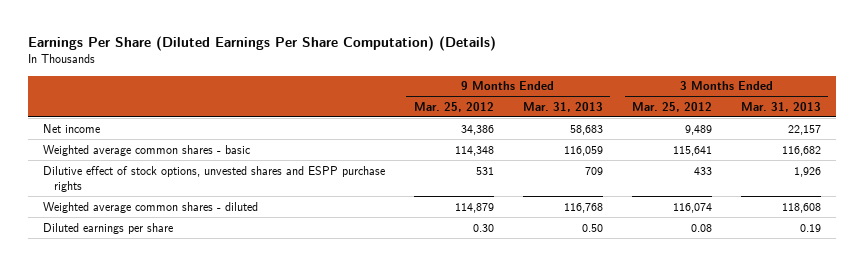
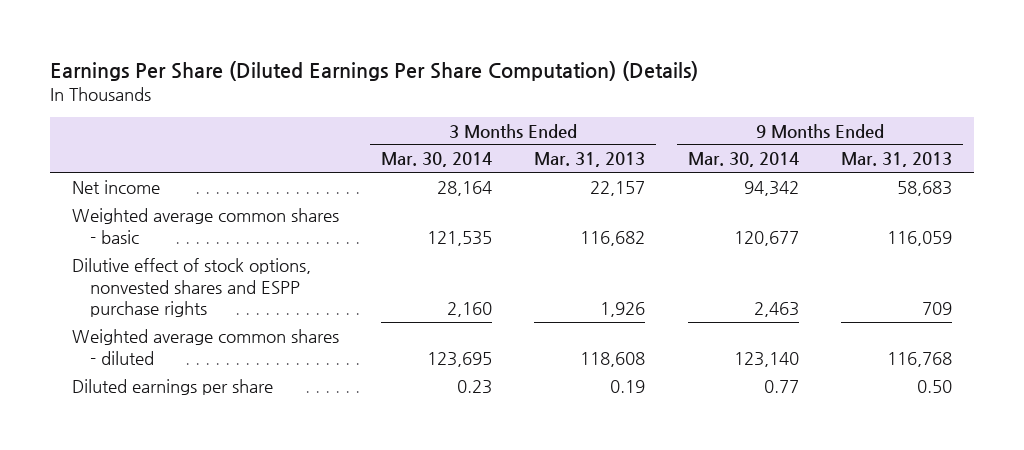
- | 9 Months Ended Mar. 25, 2012 | 9 Months Ended Mar. 31, 2013 | 3 Months Ended Mar. 25, 2012 | 3 Months Ended Mar. 31, 2013
+ | 3 Months Ended Mar. 30, 2014 | 3 Months Ended Mar. 31, 2013 | 9 Months Ended Mar. 30, 2014 | 9 Months Ended Mar. 31, 2013
- Dilutive effect of stock options, unvested shares and ESPP purchase rights | 531 | 709 | 433 | 1,926
+ Dilutive effect of stock options, nonvested shares and ESPP purchase rights | 2,160 | 1,926 | 2,463 | 709

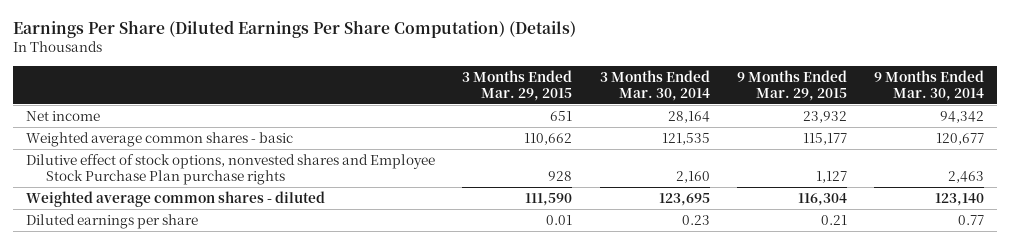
- | 3 Months Ended Mar. 30, 2014 | 3 Months Ended Mar. 31, 2013 | 9 Months Ended Mar. 30, 2014 | 9 Months Ended Mar. 31, 2013
+ | 3 Months Ended Mar. 29, 2015 | 3 Months Ended Mar. 30, 2014 | 9 Months Ended Mar. 29, 2015 | 9 Months Ended Mar. 30, 2014
- Dilutive effect of stock options, nonvested shares and ESPP purchase rights | 2,160 | 1,926 | 2,463 | 709
+ Dilutive effect of stock options, nonvested shares and Employee Stock Purchase Plan purchase rights | 928 | 2,160 | 1,127 | 2,463

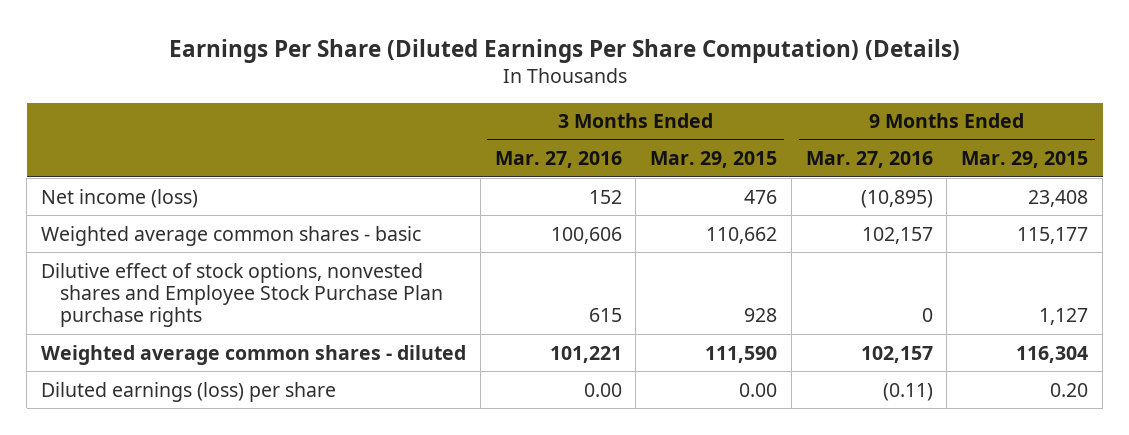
- | 3 Months Ended Mar. 29, 2015 | 3 Months Ended Mar. 30, 2014 | 9 Months Ended Mar. 29, 2015 | 9 Months Ended Mar. 30, 2014
+ | 3 Months Ended Mar. 27, 2016 | 3 Months Ended Mar. 29, 2015 | 9 Months Ended Mar. 27, 2016 | 9 Months Ended Mar. 29, 2015
- Net income | 651 | 28,164 | 23,932 | 94,342
+ Net income (loss) | 152 | 476 | (10,895) | 23,408
- Diluted earnings per share | 0.01 | 0.23 | 0.21 | 0.77
+ Diluted earnings (loss) per share | 0.00 | 0.00 | (0.11) | 0.20

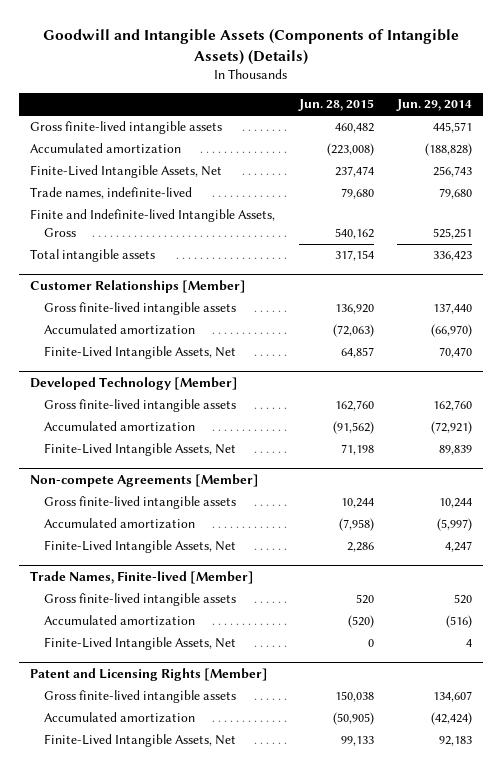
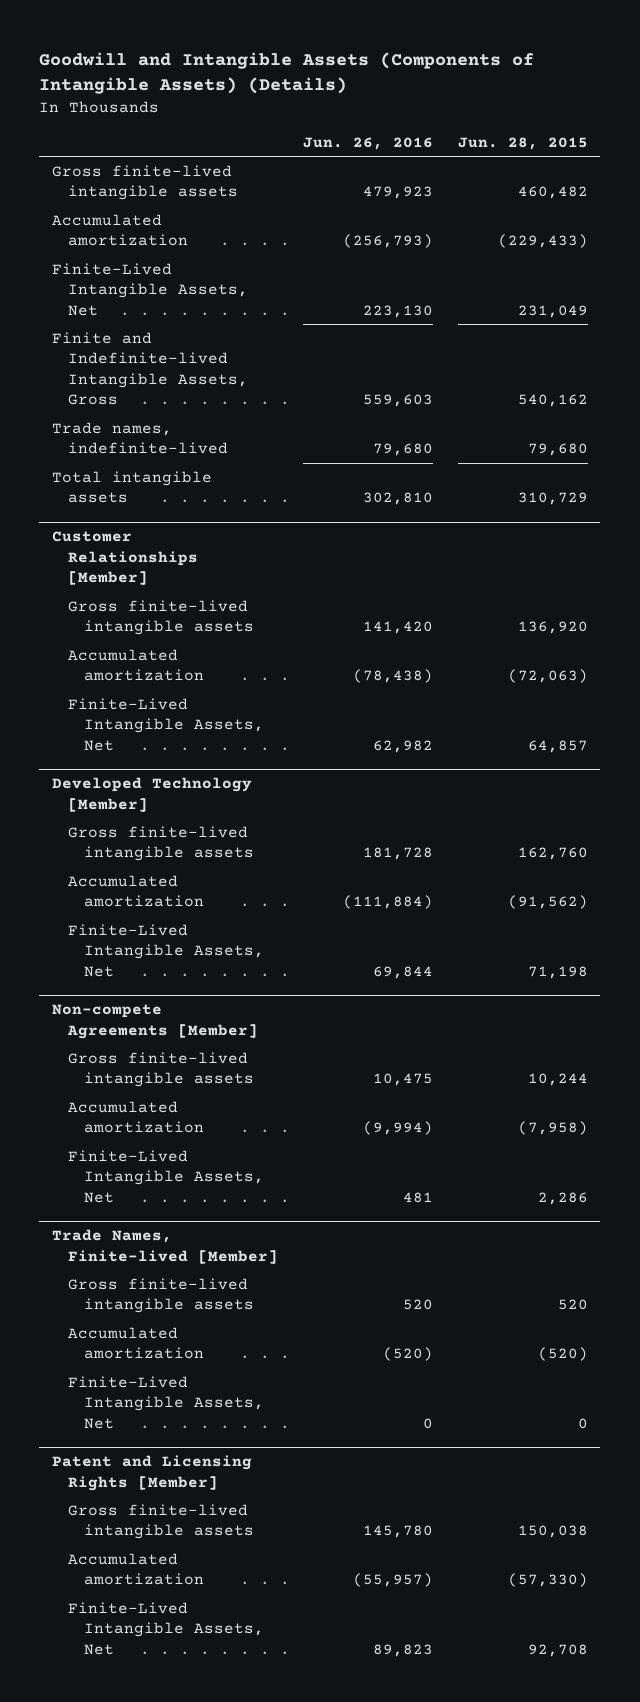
- | Jun. 28, 2015 | Jun. 29, 2014
+ | Jun. 26, 2016 | Jun. 28, 2015
- Accumulated amortization | (223,008) | (188,828)
- Finite-Lived Intangible Assets, Net | 237,474 | 256,743
+ Accumulated amortization | (256,793) | (229,433)
+ Finite-Lived Intangible Assets, Net | 223,130 | 231,049
- Total intangible assets | 317,154 | 336,423
moved down: Trade names, indefinite-lived | 79,680 | 79,680
+ Total intangible assets | 302,810 | 310,729
@ Patent and Licensing Rights [Member]
- Accumulated amortization | (50,905) | (42,424)
- Finite-Lived Intangible Assets, Net | 99,133 | 92,183
+ Accumulated amortization | (55,957) | (57,330)
+ Finite-Lived Intangible Assets, Net | 89,823 | 92,708

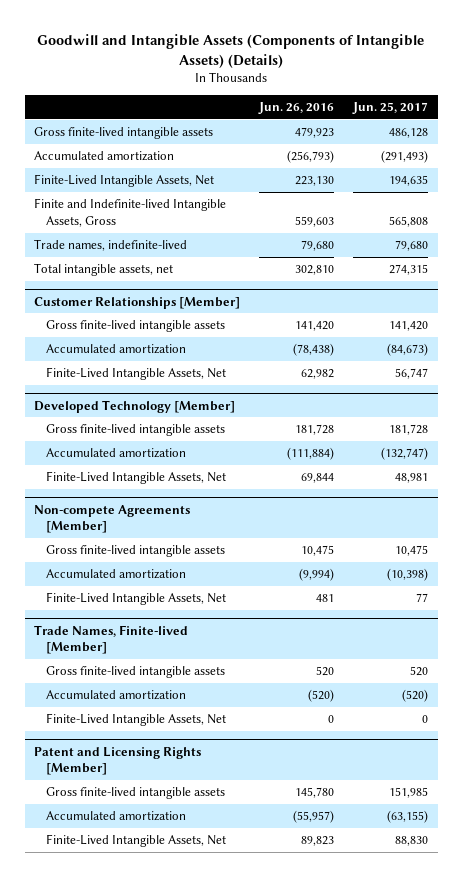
- | Jun. 26, 2016 | Jun. 28, 2015
+ | Jun. 26, 2016 | Jun. 25, 2017
- Total intangible assets | 302,810 | 310,729
+ Total intangible assets, net | 302,810 | 274,315

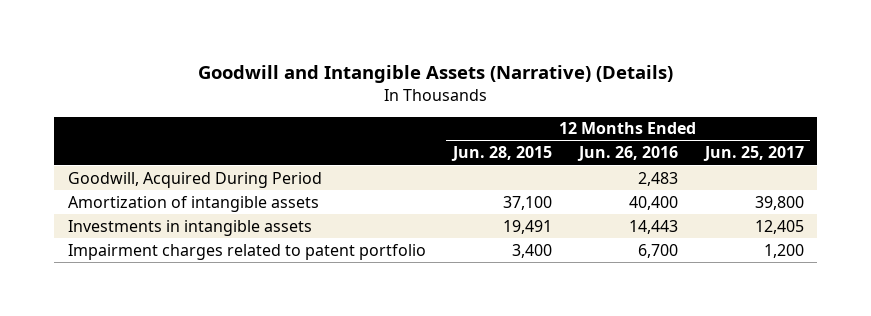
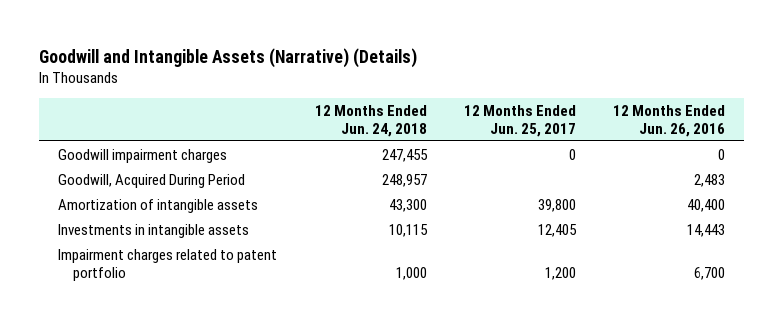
- | 12 Months Ended Jun. 28, 2015 | 12 Months Ended Jun. 26, 2016 | 12 Months Ended Jun. 25, 2017
+ | 12 Months Ended Jun. 24, 2018 | 12 Months Ended Jun. 25, 2017 | 12 Months Ended Jun. 26, 2016
+ Goodwill impairment charges | 247,455 | 0 | 0

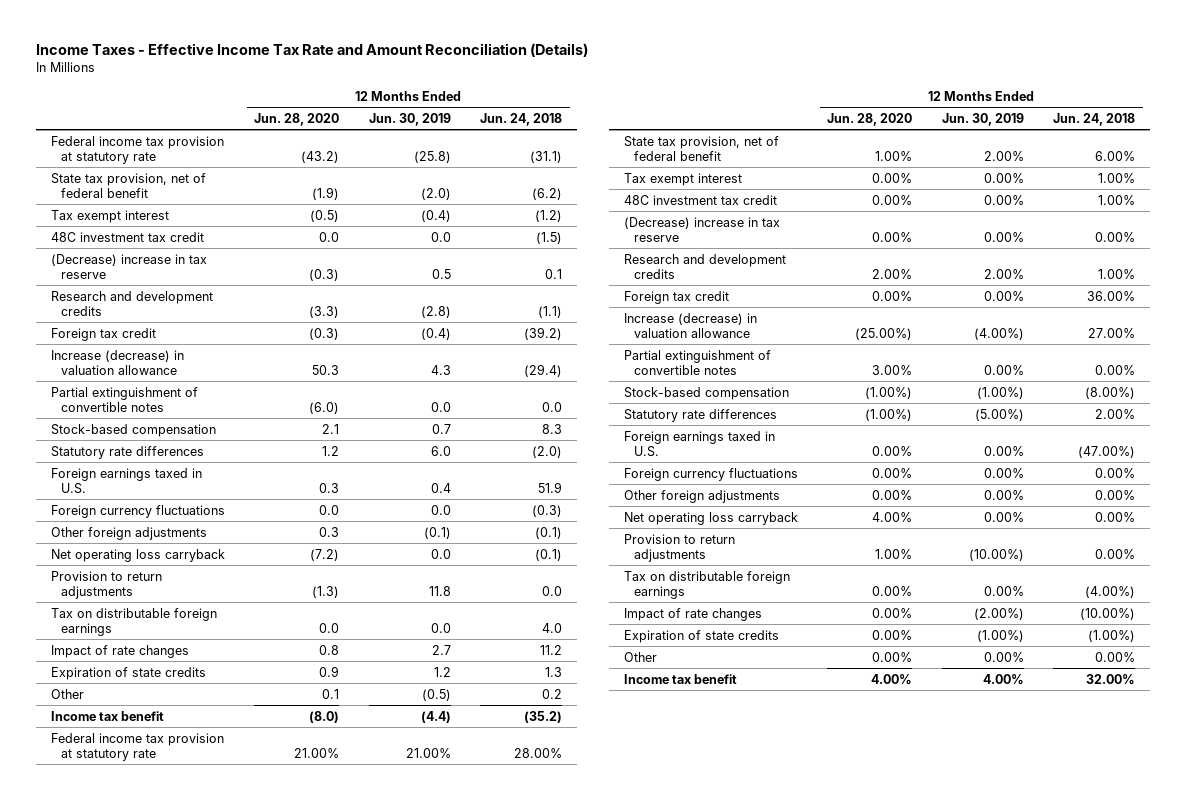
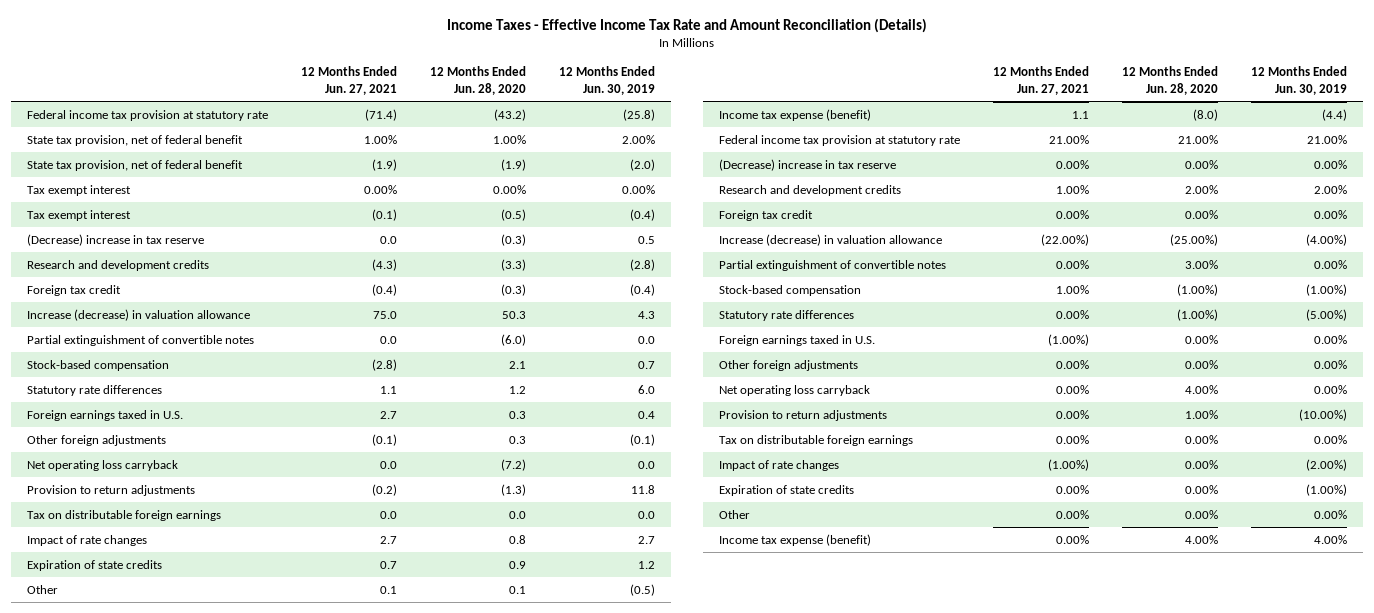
- | 12 Months Ended Jun. 28, 2020 | 12 Months Ended Jun. 30, 2019 | 12 Months Ended Jun. 24, 2018
+ | 12 Months Ended Jun. 27, 2021 | 12 Months Ended Jun. 28, 2020 | 12 Months Ended Jun. 30, 2019
moved up: State tax provision, net of federal benefit | 1.00% | 1.00% | 2.00%
moved up: Tax exempt interest | 0.00% | 0.00% | 0.00%
- 48C investment tax credit | 0.0 | 0.0 | (1.5)
- Foreign currency fluctuations | 0.0 | 0.0 | (0.3)
- Income tax benefit | (8.0) | (4.4) | (35.2)
+ Income tax expense (benefit) | 1.1 | (8.0) | (4.4)
- 48C investment tax credit | 0.00% | 0.00% | 1.00%
- Foreign currency fluctuations | 0.00% | 0.00% | 0.00%
- Income tax benefit | 4.00% | 4.00% | 32.00%
+ Income tax expense (benefit) | 0.00% | 4.00% | 4.00%

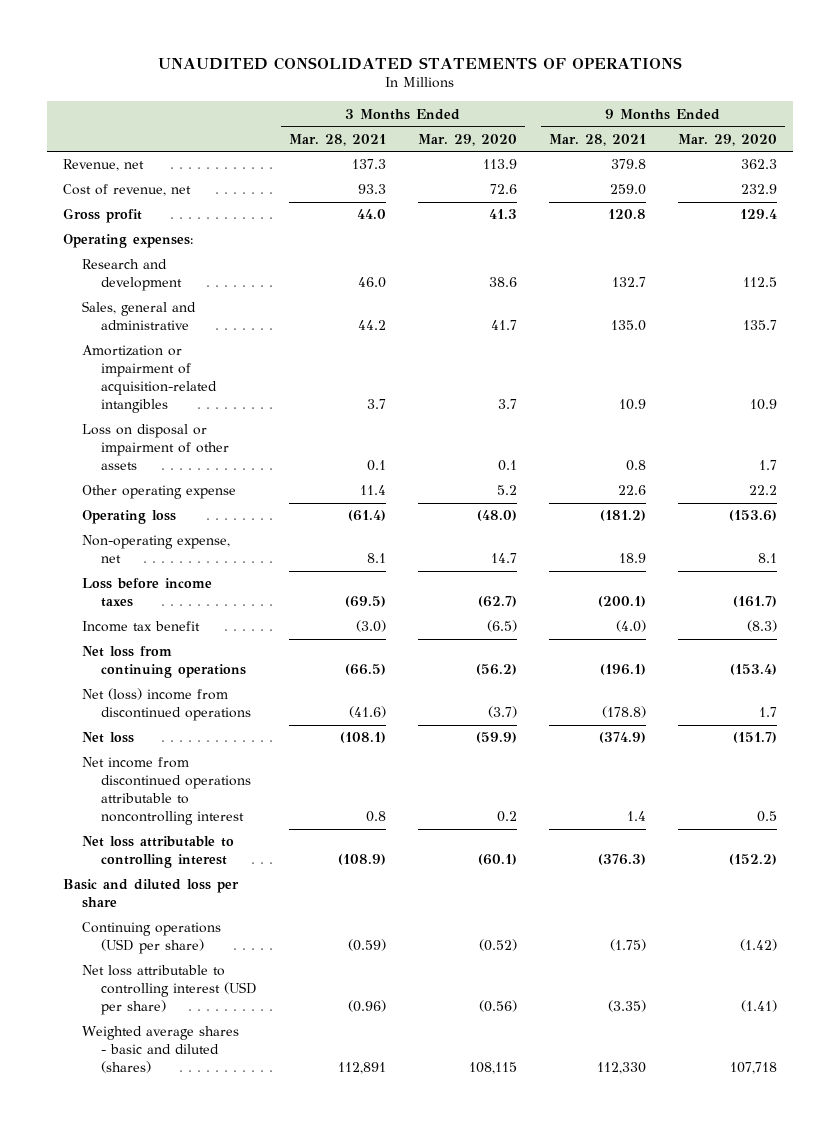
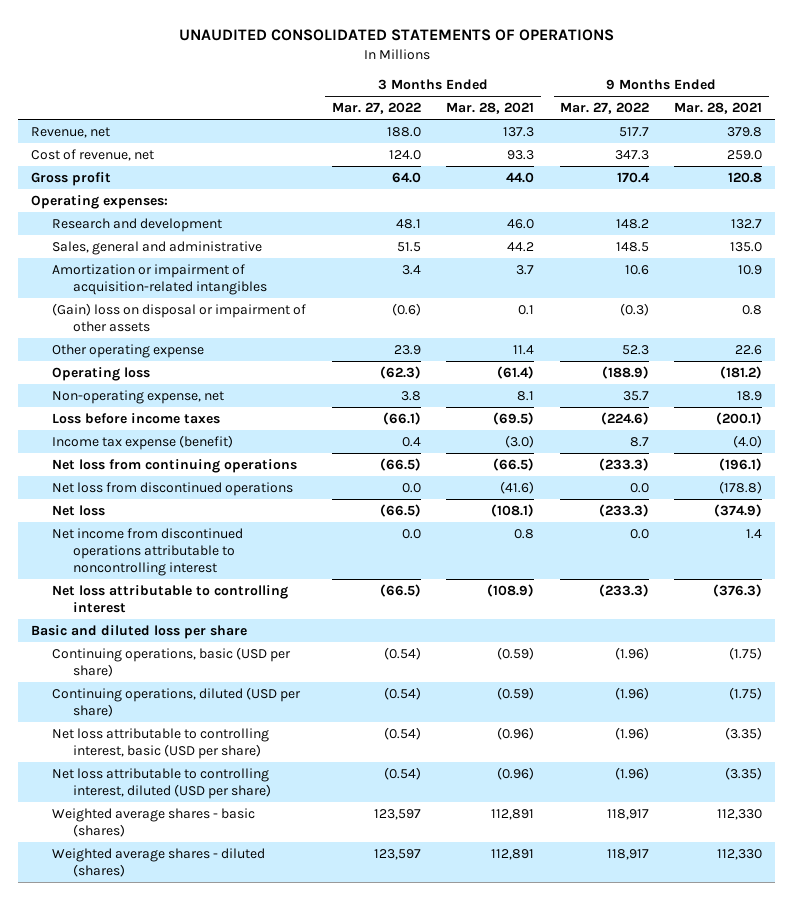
- | 3 Months Ended Mar. 28, 2021 | 3 Months Ended Mar. 29, 2020 | 9 Months Ended Mar. 28, 2021 | 9 Months Ended Mar. 29, 2020
+ | 3 Months Ended Mar. 27, 2022 | 3 Months Ended Mar. 28, 2021 | 9 Months Ended Mar. 27, 2022 | 9 Months Ended Mar. 28, 2021
- Loss on disposal or impairment of other assets | 0.1 | 0.1 | 0.8 | 1.7
+ (Gain) loss on disposal or impairment of other assets | (0.6) | 0.1 | (0.3) | 0.8
- Income tax benefit | (3.0) | (6.5) | (4.0) | (8.3)
+ Income tax expense (benefit) | 0.4 | (3.0) | 8.7 | (4.0)
- Net (loss) income from discontinued operations | (41.6) | (3.7) | (178.8) | 1.7
+ Net loss from discontinued operations | 0.0 | (41.6) | 0.0 | (178.8)
- Continuing operations (USD per share) | (0.59) | (0.52) | (1.75) | (1.42)
- Net loss attributable to controlling interest (USD per share) | (0.96) | (0.56) | (3.35) | (1.41)
- Weighted average shares - basic and diluted (shares) | 112,891 | 108,115 | 112,330 | 107,718
+ Continuing operations, basic (USD per share) | (0.54) | (0.59) | (1.96) | (1.75)
+ Continuing operations, diluted (USD per share) | (0.54) | (0.59) | (1.96) | (1.75)
+ Net loss attributable to controlling interest, basic (USD per share) | (0.54) | (0.96) | (1.96) | (3.35)
+ Net loss attributable to controlling interest, diluted (USD per share) | (0.54) | (0.96) | (1.96) | (3.35)
+ Weighted average shares - basic (shares) | 123,597 | 112,891 | 118,917 | 112,330
+ Weighted average shares - diluted (shares) | 123,597 | 112,891 | 118,917 | 112,330

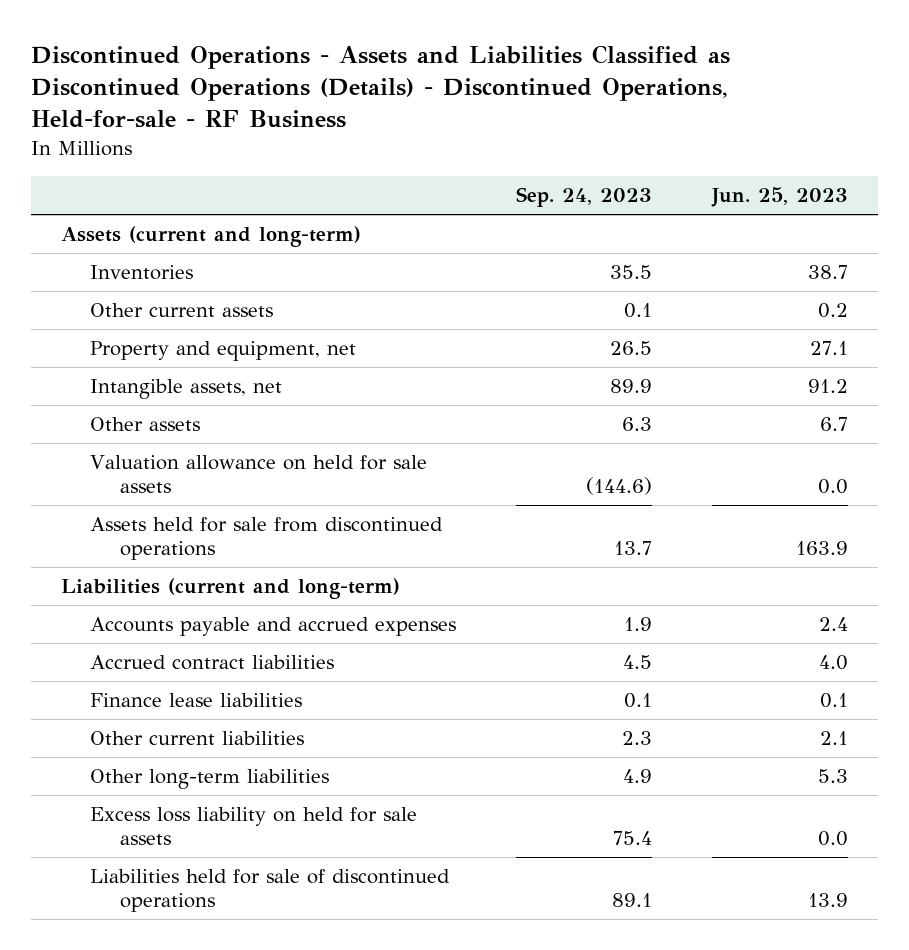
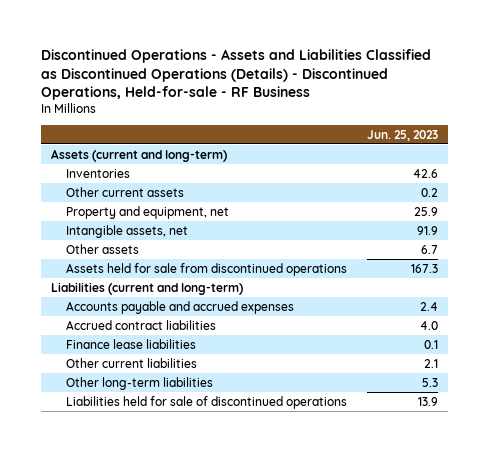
- | Sep. 24, 2023 | Jun. 25, 2023
+ | Jun. 25, 2023
- Inventories | 35.5 | 38.7
+ Inventories | 42.6
- Property and equipment, net | 26.5 | 27.1
- Intangible assets, net | 89.9 | 91.2
+ Property and equipment, net | 25.9
+ Intangible assets, net | 91.9
- Valuation allowance on held for sale assets | (144.6) | 0.0
- Assets held for sale from discontinued operations | 13.7 | 163.9
+ Assets held for sale from discontinued operations | 167.3
- Excess loss liability on held for sale assets | 75.4 | 0.0

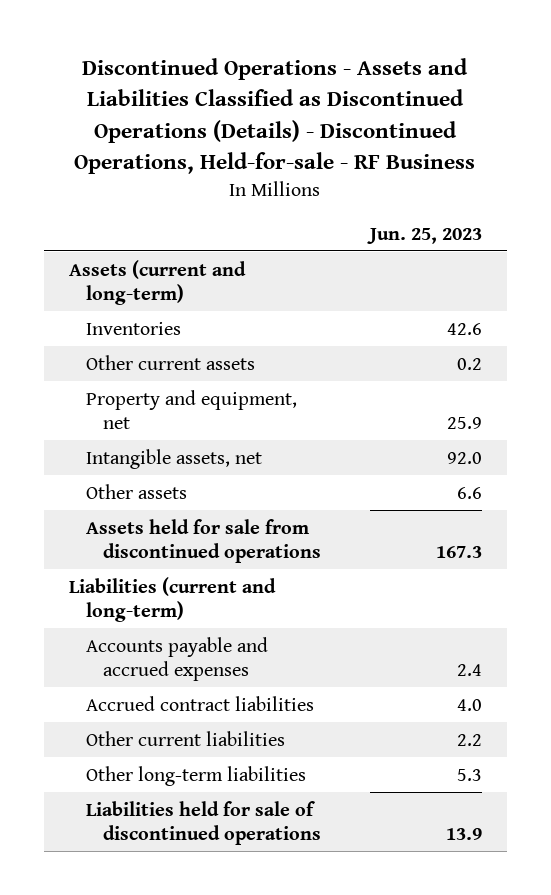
- Intangible assets, net | 91.9
- Other assets | 6.7
+ Intangible assets, net | 92.0
+ Other assets | 6.6
- Finance lease liabilities | 0.1
- Other current liabilities | 2.1
+ Other current liabilities | 2.2

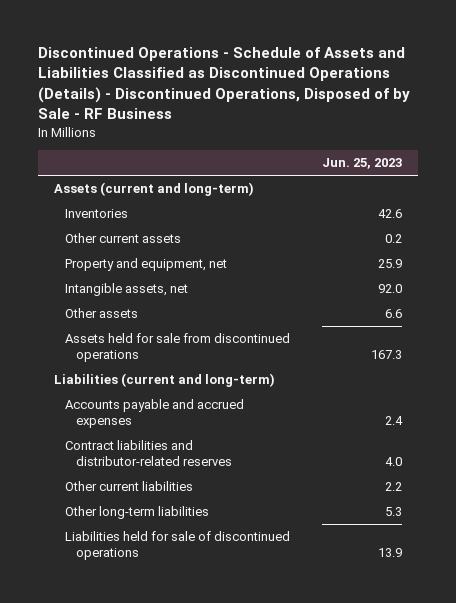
- Discontinued Operations - Assets and Liabilities Classified as Discontinued Operations (Details) - Discontinued Operations, Held-for-sale - RF Business
+ Discontinued Operations - Schedule of Assets and Liabilities Classified as Discontinued Operations (Details) - Discontinued Operations, Disposed of by Sale - RF Business
- Accrued contract liabilities | 4.0
+ Contract liabilities and distributor-related reserves | 4.0

